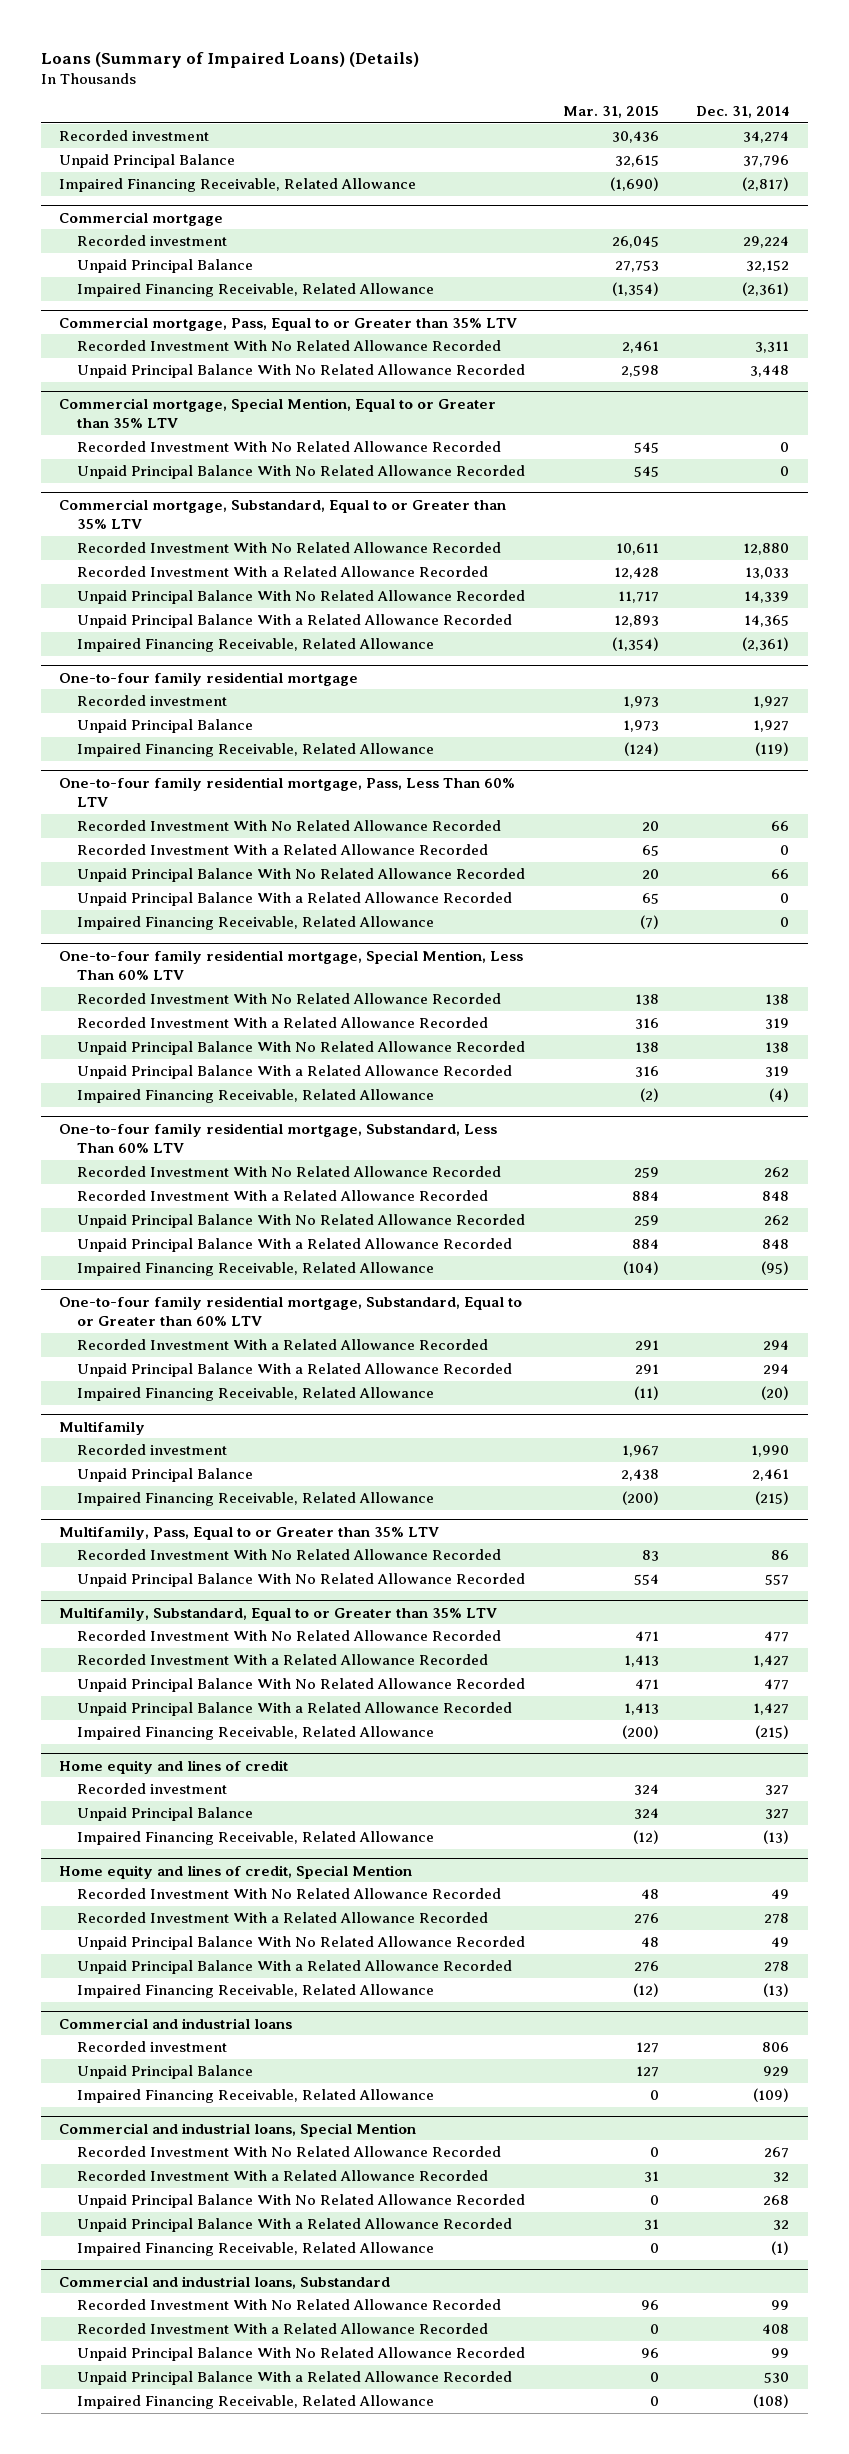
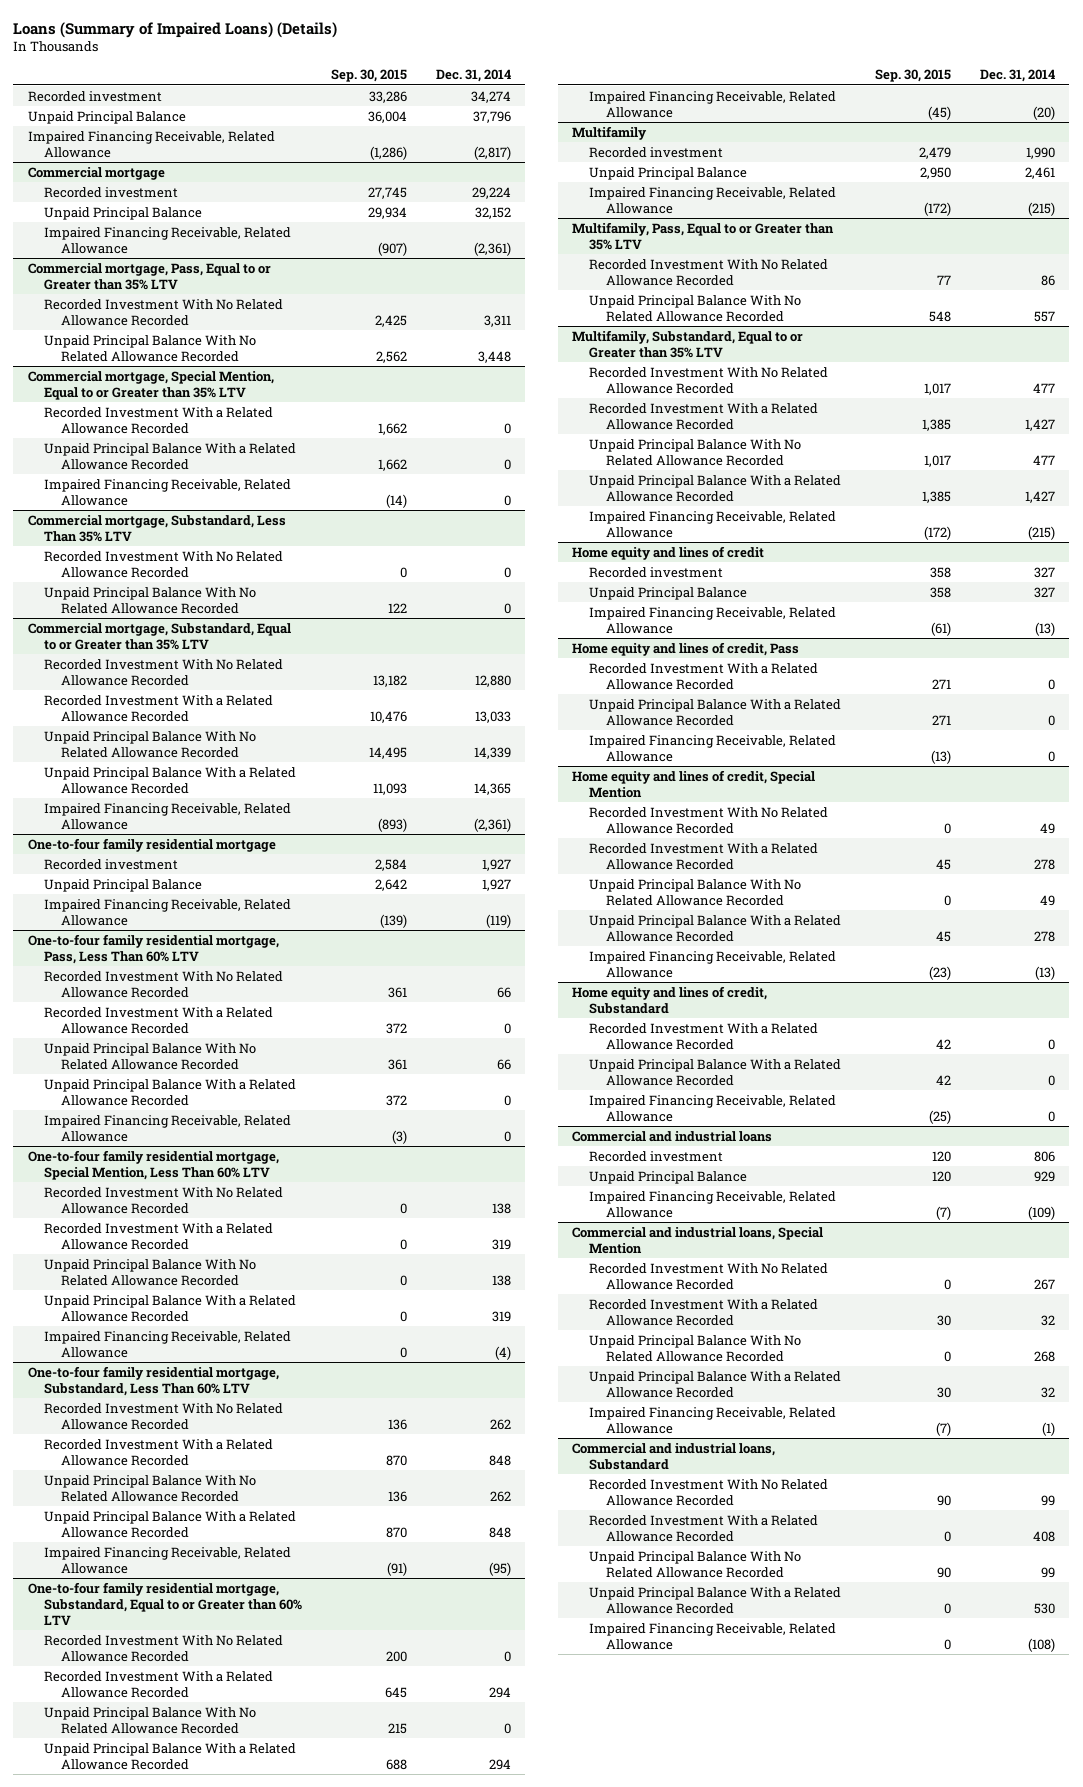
- | Mar. 31, 2015 | Dec. 31, 2014
+ | Sep. 30, 2015 | Dec. 31, 2014
@ Commercial mortgage, Special Mention, Equal to or Greater than 35% LTV
+ Recorded Investment With a Related Allowance Recorded | 1,662 | 0
+ Unpaid Principal Balance With a Related Allowance Recorded | 1,662 | 0
+ Impaired Financing Receivable, Related Allowance | (14) | 0
+ Commercial mortgage, Substandard, Less Than 35% LTV
@ One-to-four family residential mortgage, Substandard, Equal to or Greater than 60% LTV
+ Recorded Investment With No Related Allowance Recorded | 200 | 0
+ Unpaid Principal Balance With No Related Allowance Recorded | 215 | 0
+ Home equity and lines of credit, Pass
+ Recorded Investment With a Related Allowance Recorded | 271 | 0
+ Unpaid Principal Balance With a Related Allowance Recorded | 271 | 0
+ Impaired Financing Receivable, Related Allowance | (13) | 0
+ Home equity and lines of credit, Substandard
+ Recorded Investment With a Related Allowance Recorded | 42 | 0
+ Unpaid Principal Balance With a Related Allowance Recorded | 42 | 0
+ Impaired Financing Receivable, Related Allowance | (25) | 0

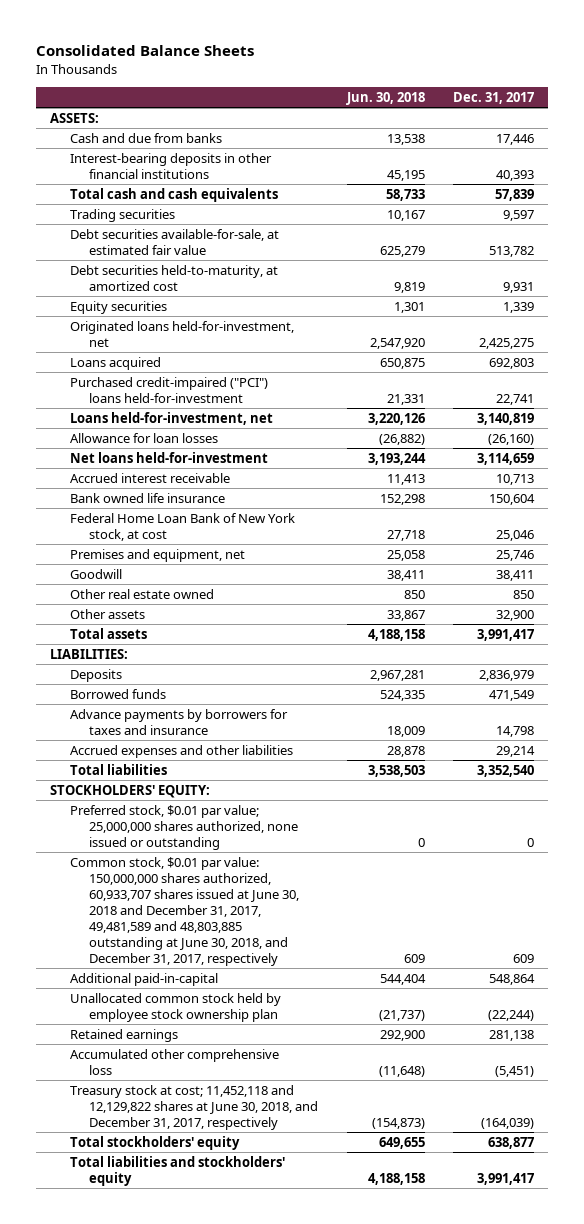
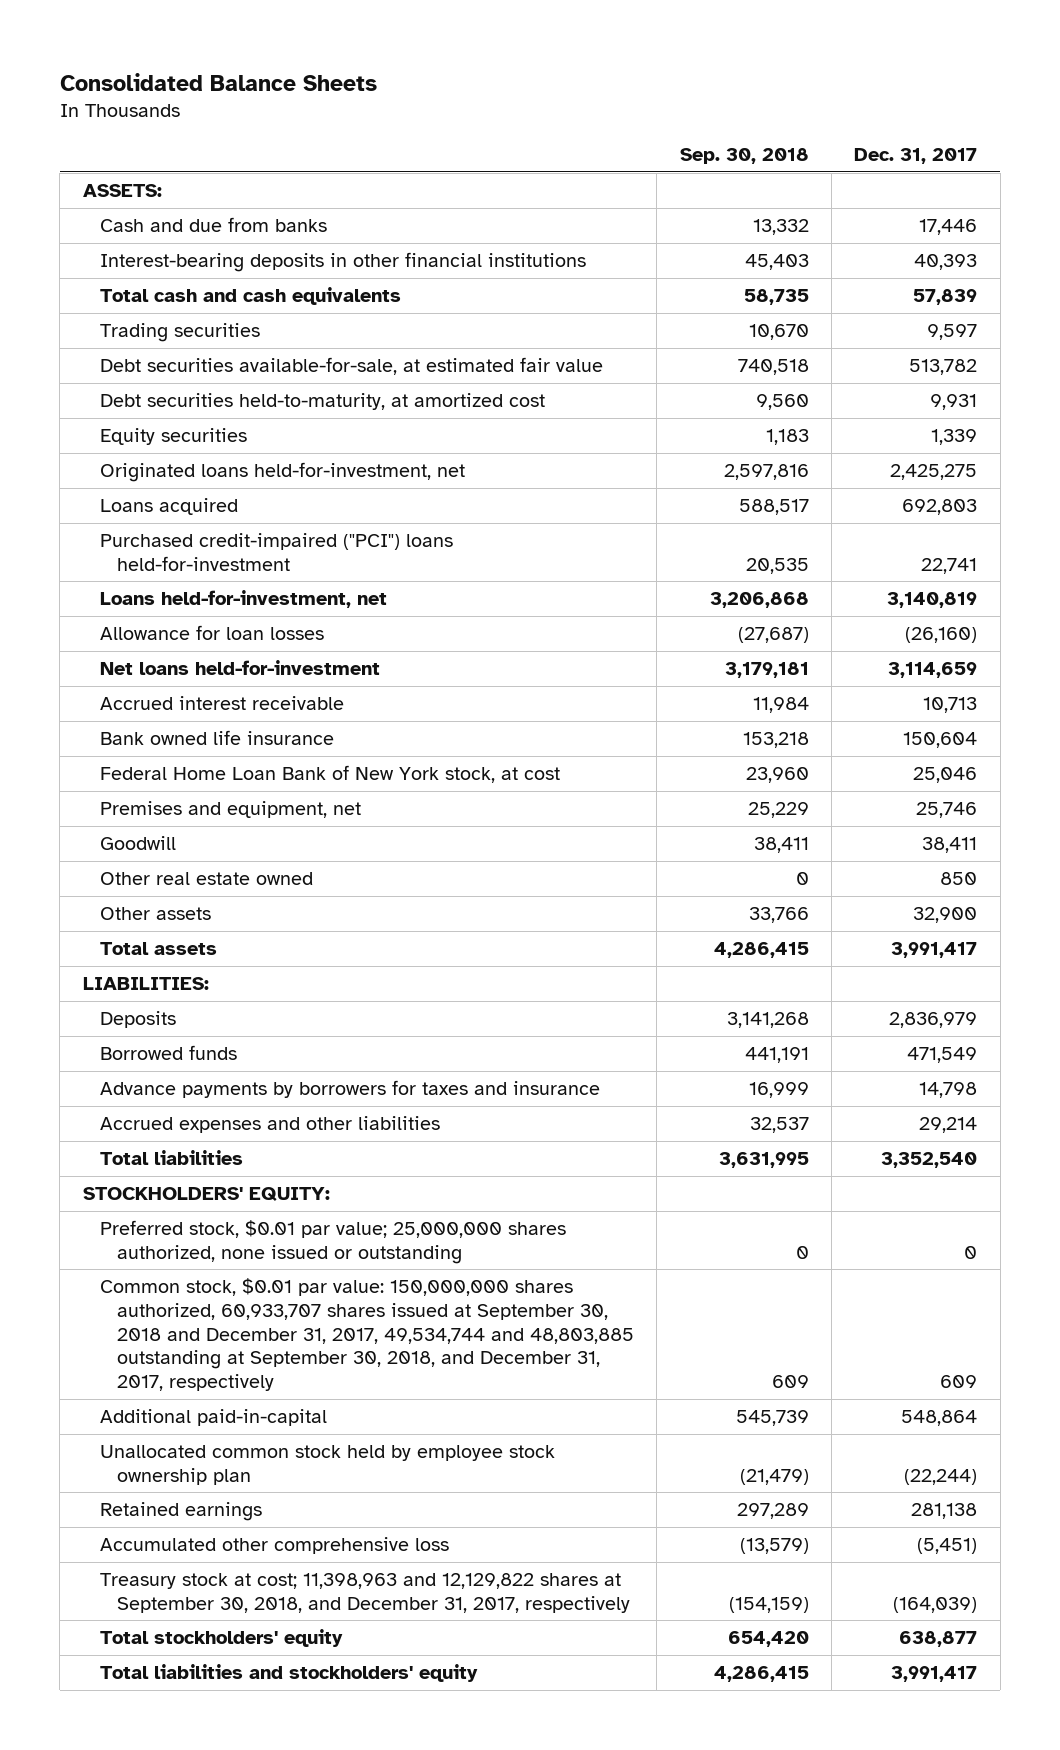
- | Jun. 30, 2018 | Dec. 31, 2017
+ | Sep. 30, 2018 | Dec. 31, 2017
- Common stock, $0.01 par value: 150,000,000 shares authorized, 60,933,707 shares issued at June 30, 2018 and December 31, 2017, 49,481,589 and 48,803,885 outstanding at June 30, 2018, and December 31, 2017, respectively | 609 | 609
+ Common stock, $0.01 par value: 150,000,000 shares authorized, 60,933,707 shares issued at September 30, 2018 and December 31, 2017, 49,534,744 and 48,803,885 outstanding at September 30, 2018, and December 31, 2017, respectively | 609 | 609
- Treasury stock at cost; 11,452,118 and 12,129,822 shares at June 30, 2018, and December 31, 2017, respectively | (154,873) | (164,039)
+ Treasury stock at cost; 11,398,963 and 12,129,822 shares at September 30, 2018, and December 31, 2017, respectively | (154,159) | (164,039)

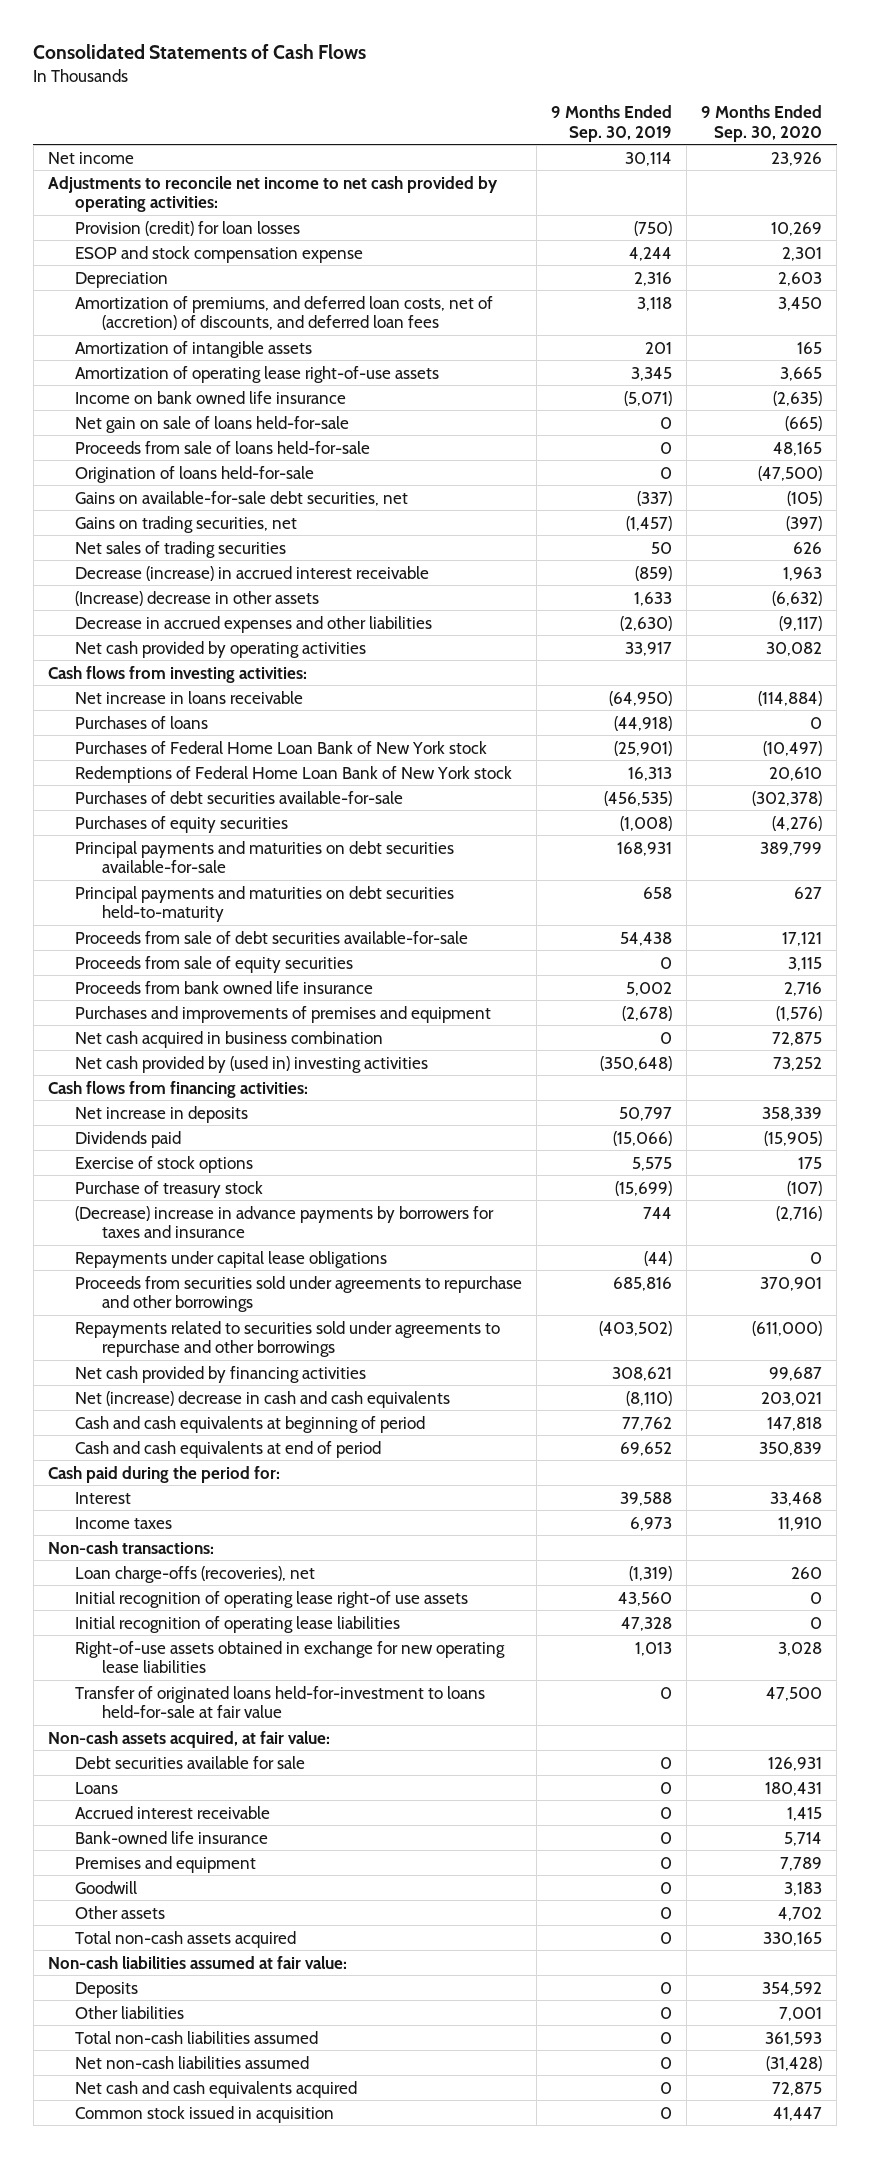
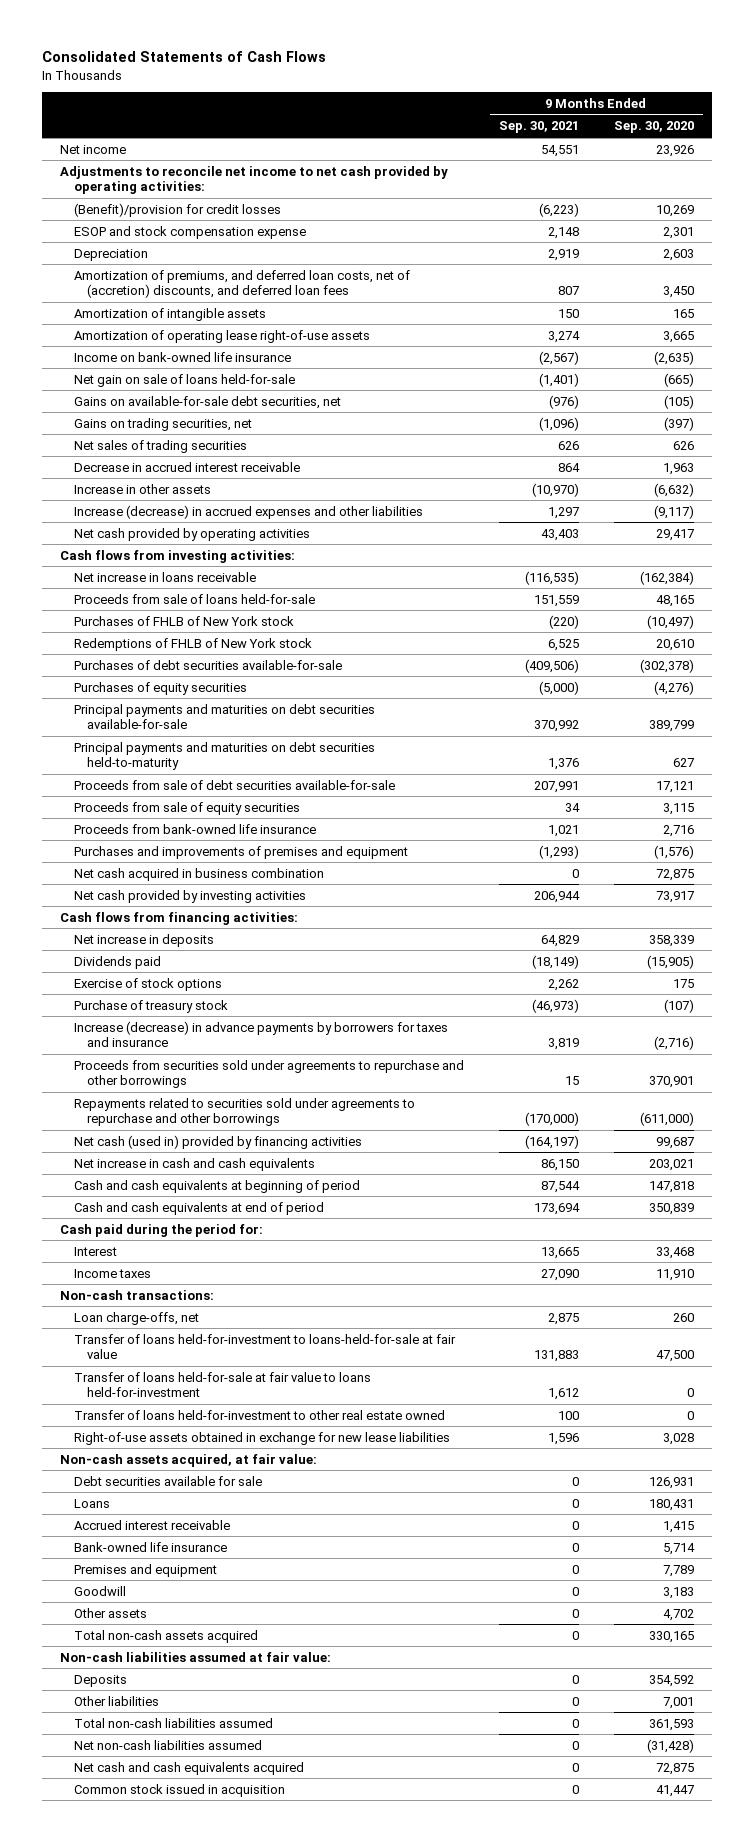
- | 9 Months Ended Sep. 30, 2019 | 9 Months Ended Sep. 30, 2020
+ | 9 Months Ended Sep. 30, 2021 | 9 Months Ended Sep. 30, 2020
- Provision (credit) for loan losses | (750) | 10,269
+ (Benefit)/provision for credit losses | (6,223) | 10,269
- Amortization of premiums, and deferred loan costs, net of (accretion) of discounts, and deferred loan fees | 3,118 | 3,450
+ Amortization of premiums, and deferred loan costs, net of (accretion) discounts, and deferred loan fees | 807 | 3,450
- Income on bank owned life insurance | (5,071) | (2,635)
+ Income on bank-owned life insurance | (2,567) | (2,635)
- Origination of loans held-for-sale | 0 | (47,500)
- Decrease (increase) in accrued interest receivable | (859) | 1,963
- (Increase) decrease in other assets | 1,633 | (6,632)
- Decrease in accrued expenses and other liabilities | (2,630) | (9,117)
- Net cash provided by operating activities | 33,917 | 30,082
+ Decrease in accrued interest receivable | 864 | 1,963
+ Increase in other assets | (10,970) | (6,632)
+ Increase (decrease) in accrued expenses and other liabilities | 1,297 | (9,117)
+ Net cash provided by operating activities | 43,403 | 29,417
- Net increase in loans receivable | (64,950) | (114,884)
- Purchases of loans | (44,918) | 0
- Purchases of Federal Home Loan Bank of New York stock | (25,901) | (10,497)
- Redemptions of Federal Home Loan Bank of New York stock | 16,313 | 20,610
+ Net increase in loans receivable | (116,535) | (162,384)
moved down: Proceeds from sale of loans held-for-sale | 151,559 | 48,165
+ Purchases of FHLB of New York stock | (220) | (10,497)
+ Redemptions of FHLB of New York stock | 6,525 | 20,610
- Proceeds from bank owned life insurance | 5,002 | 2,716
+ Proceeds from bank-owned life insurance | 1,021 | 2,716
- Net cash provided by (used in) investing activities | (350,648) | 73,252
+ Net cash provided by investing activities | 206,944 | 73,917
- (Decrease) increase in advance payments by borrowers for taxes and insurance | 744 | (2,716)
- Repayments under capital lease obligations | (44) | 0
+ Increase (decrease) in advance payments by borrowers for taxes and insurance | 3,819 | (2,716)
- Net cash provided by financing activities | 308,621 | 99,687
- Net (increase) decrease in cash and cash equivalents | (8,110) | 203,021
+ Net cash (used in) provided by financing activities | (164,197) | 99,687
+ Net increase in cash and cash equivalents | 86,150 | 203,021
- Loan charge-offs (recoveries), net | (1,319) | 260
- Initial recognition of operating lease right-of use assets | 43,560 | 0
- Initial recognition of operating lease liabilities | 47,328 | 0
- Right-of-use assets obtained in exchange for new operating lease liabilities | 1,013 | 3,028
- Transfer of originated loans held-for-investment to loans held-for-sale at fair value | 0 | 47,500
+ Loan charge-offs, net | 2,875 | 260
+ Transfer of loans held-for-investment to loans-held-for-sale at fair value | 131,883 | 47,500
+ Transfer of loans held-for-sale at fair value to loans held-for-investment | 1,612 | 0
+ Transfer of loans held-for-investment to other real estate owned | 100 | 0
+ Right-of-use assets obtained in exchange for new lease liabilities | 1,596 | 3,028

